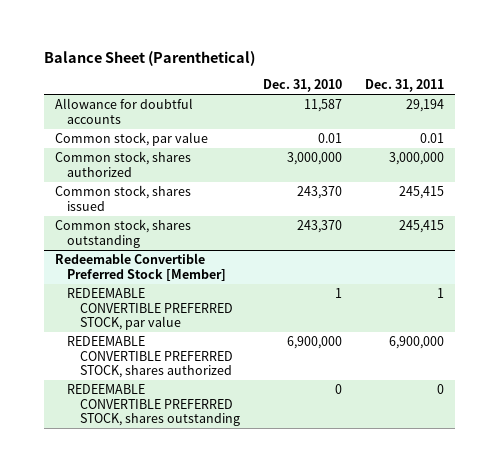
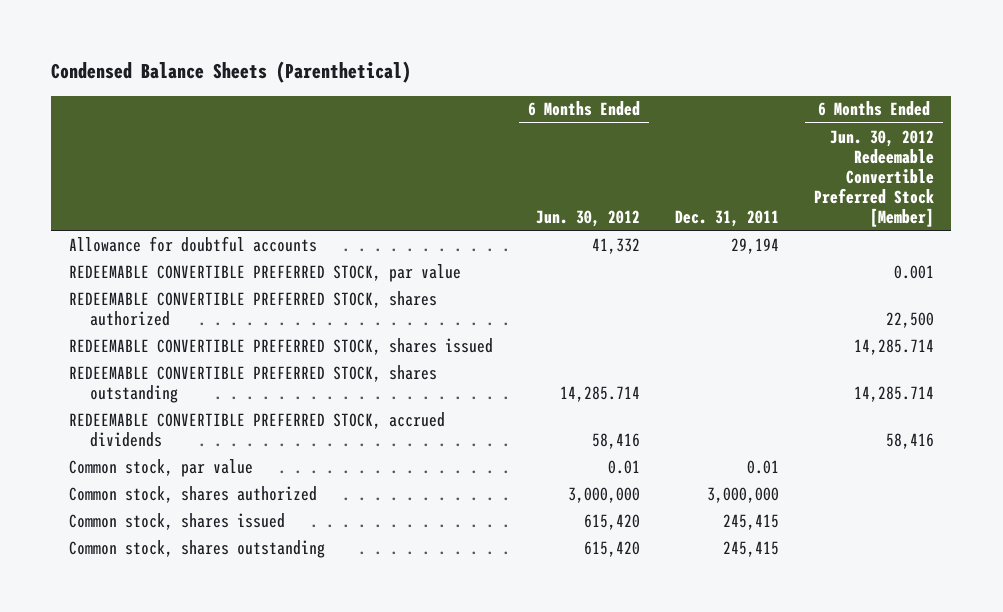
- Balance Sheet (Parenthetical)
+ Condensed Balance Sheets (Parenthetical)
- | Dec. 31, 2010 | Dec. 31, 2011
+ | 6 Months Ended Jun. 30, 2012 | Dec. 31, 2011 | 6 Months Ended Jun. 30, 2012 Redeemable Convertible Preferred Stock [Member]
+ REDEEMABLE CONVERTIBLE PREFERRED STOCK, par value | | | 0.001
+ REDEEMABLE CONVERTIBLE PREFERRED STOCK, shares authorized | | | 22,500
+ REDEEMABLE CONVERTIBLE PREFERRED STOCK, shares issued | | | 14,285.714
+ REDEEMABLE CONVERTIBLE PREFERRED STOCK, shares outstanding | 14,285.714 | | 14,285.714
+ REDEEMABLE CONVERTIBLE PREFERRED STOCK, accrued dividends | 58,416 | | 58,416
- Redeemable Convertible Preferred Stock [Member]
- REDEEMABLE CONVERTIBLE PREFERRED STOCK, par value | 1 | 1
- REDEEMABLE CONVERTIBLE PREFERRED STOCK, shares authorized | 6,900,000 | 6,900,000
- REDEEMABLE CONVERTIBLE PREFERRED STOCK, shares outstanding | 0 | 0

